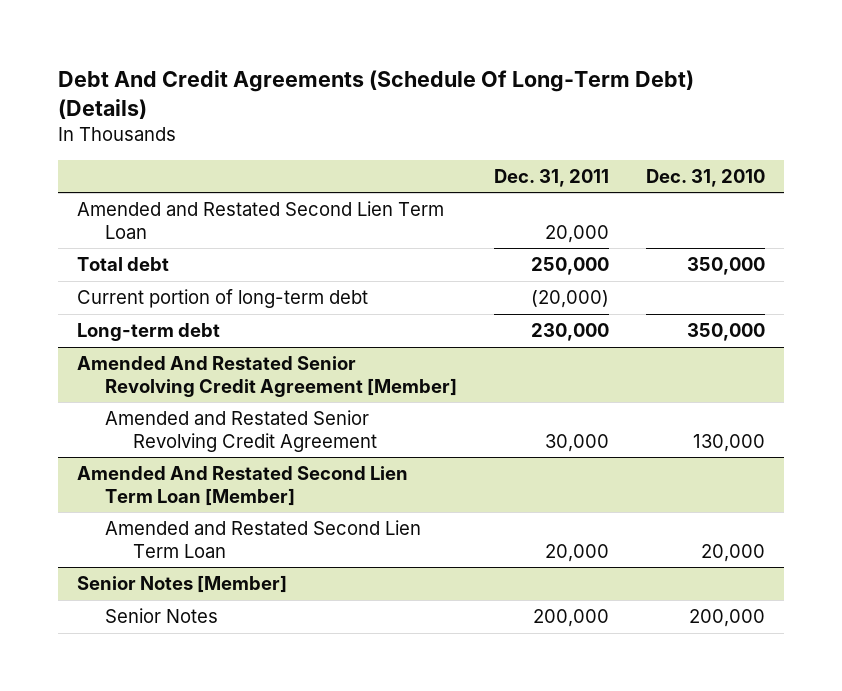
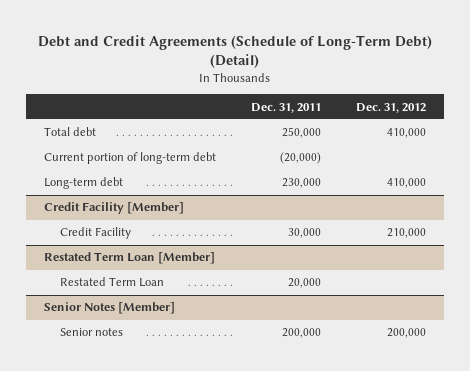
- Debt And Credit Agreements (Schedule Of Long-Term Debt) (Details)
+ Debt and Credit Agreements (Schedule of Long-Term Debt) (Detail)
- | Dec. 31, 2011 | Dec. 31, 2010
+ | Dec. 31, 2011 | Dec. 31, 2012
- Amended and Restated Second Lien Term Loan | 20,000 |
- Amended And Restated Senior Revolving Credit Agreement [Member]
- Amended and Restated Senior Revolving Credit Agreement | 30,000 | 130,000
- Amended And Restated Second Lien Term Loan [Member]
- Amended and Restated Second Lien Term Loan | 20,000 | 20,000
+ Credit Facility [Member]
+ Credit Facility | 30,000 | 210,000
+ Restated Term Loan [Member]
+ Restated Term Loan | 20,000 |
@ Senior Notes [Member]
- Senior Notes | 200,000 | 200,000
+ Senior notes | 200,000 | 200,000

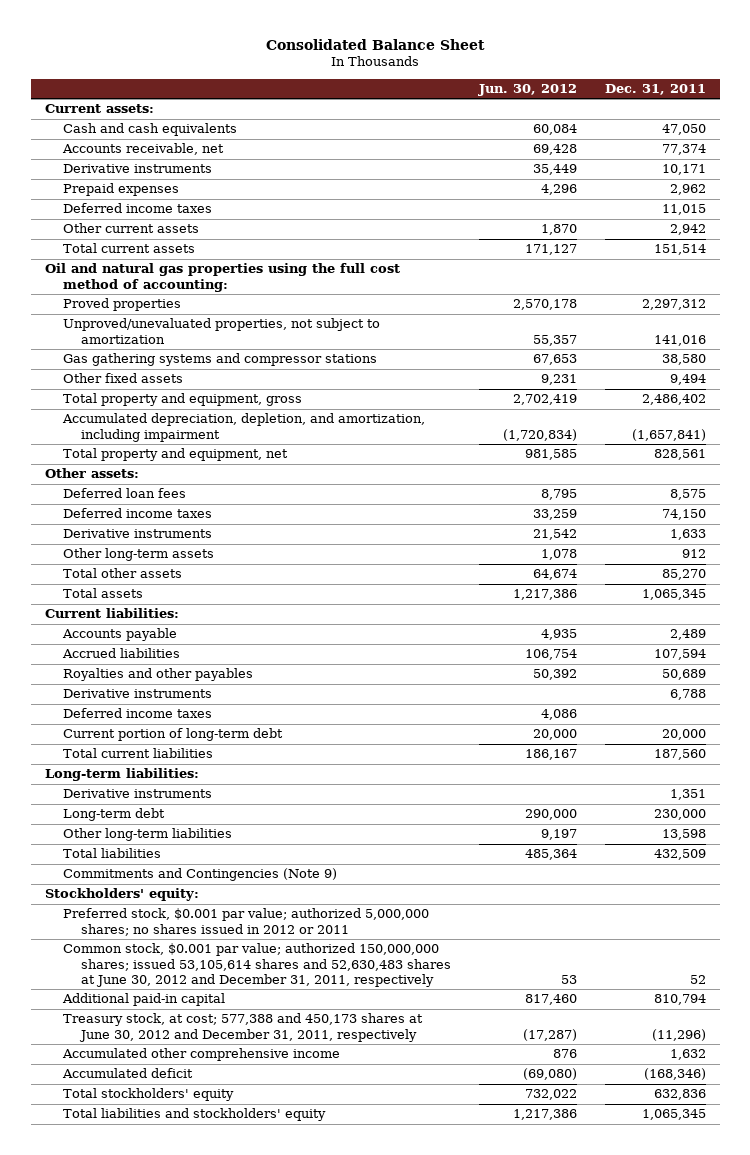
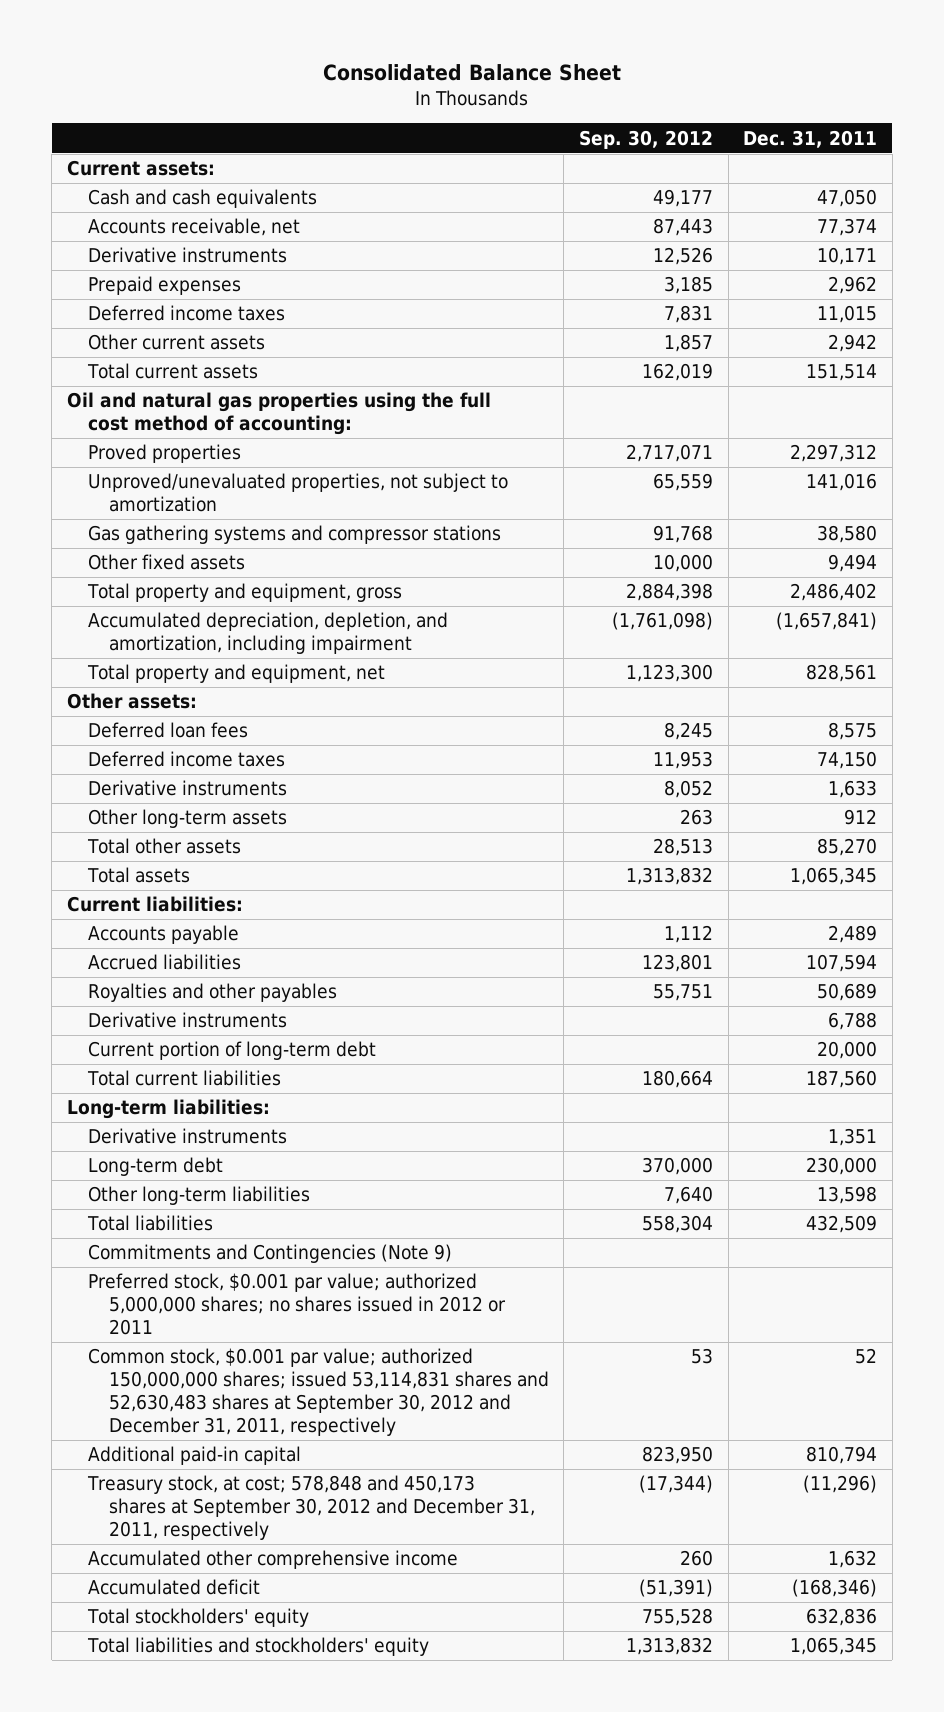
- | Jun. 30, 2012 | Dec. 31, 2011
+ | Sep. 30, 2012 | Dec. 31, 2011
- Deferred income taxes | 4,086 |
- Stockholders' equity:
- Common stock, $0.001 par value; authorized 150,000,000 shares; issued 53,105,614 shares and 52,630,483 shares at June 30, 2012 and December 31, 2011, respectively | 53 | 52
+ Common stock, $0.001 par value; authorized 150,000,000 shares; issued 53,114,831 shares and 52,630,483 shares at September 30, 2012 and December 31, 2011, respectively | 53 | 52
- Treasury stock, at cost; 577,388 and 450,173 shares at June 30, 2012 and December 31, 2011, respectively | (17,287) | (11,296)
+ Treasury stock, at cost; 578,848 and 450,173 shares at September 30, 2012 and December 31, 2011, respectively | (17,344) | (11,296)

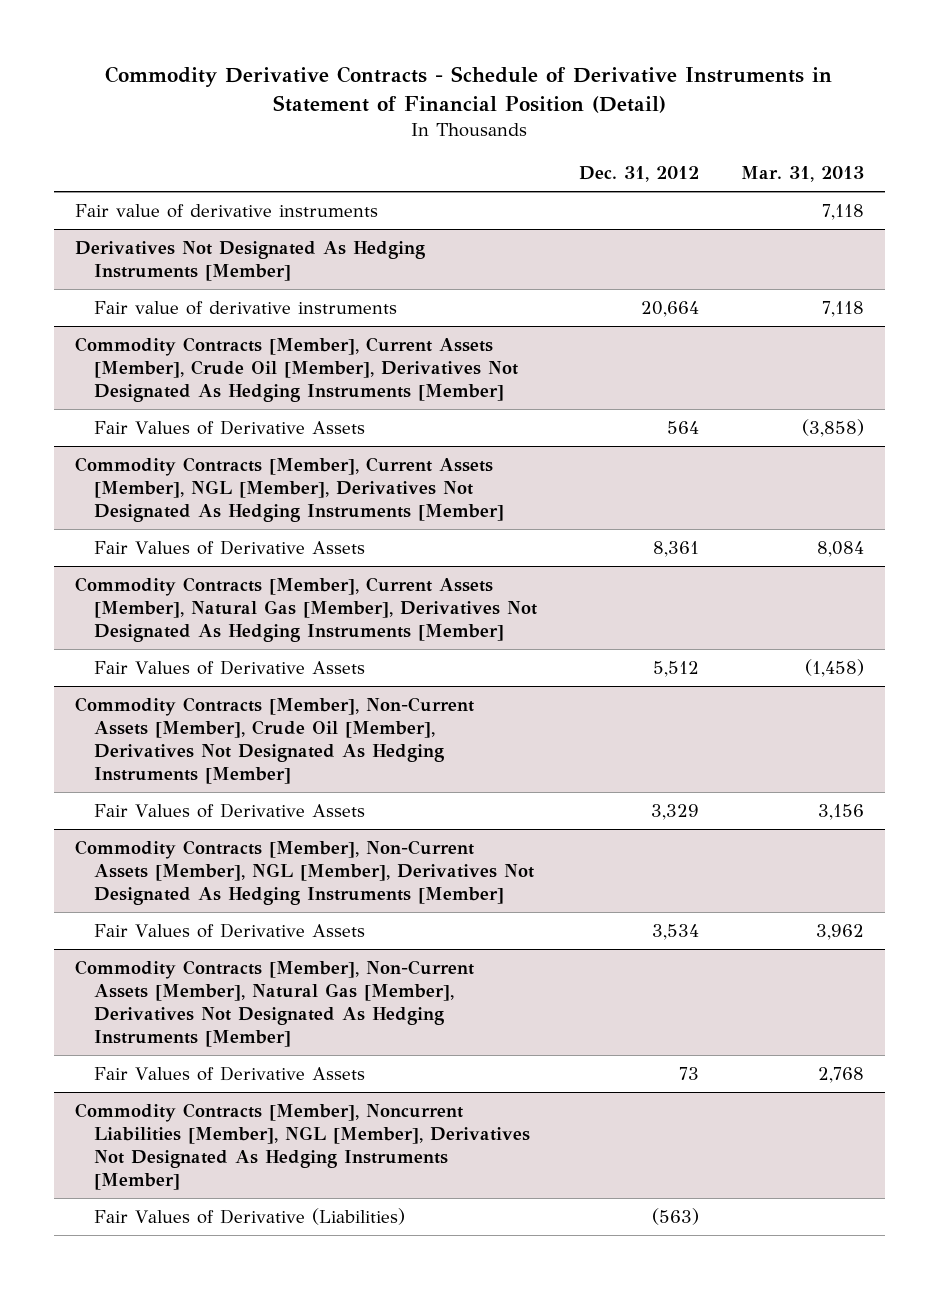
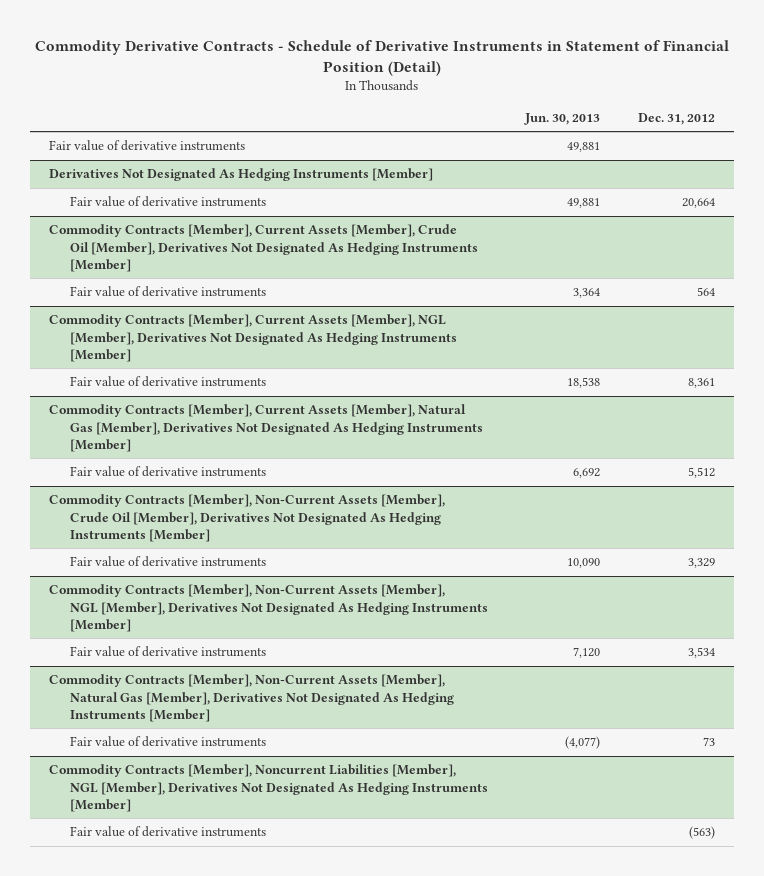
- | Dec. 31, 2012 | Mar. 31, 2013
+ | Jun. 30, 2013 | Dec. 31, 2012
@ Commodity Contracts [Member], Current Assets [Member], Crude Oil [Member], Derivatives Not Designated As Hedging Instruments [Member]
- Fair Values of Derivative Assets | 564 | (3,858)
+ Fair value of derivative instruments | 3,364 | 564
@ Commodity Contracts [Member], Current Assets [Member], NGL [Member], Derivatives Not Designated As Hedging Instruments [Member]
- Fair Values of Derivative Assets | 8,361 | 8,084
+ Fair value of derivative instruments | 18,538 | 8,361
@ Commodity Contracts [Member], Current Assets [Member], Natural Gas [Member], Derivatives Not Designated As Hedging Instruments [Member]
- Fair Values of Derivative Assets | 5,512 | (1,458)
+ Fair value of derivative instruments | 6,692 | 5,512
@ Commodity Contracts [Member], Non-Current Assets [Member], Crude Oil [Member], Derivatives Not Designated As Hedging Instruments [Member]
- Fair Values of Derivative Assets | 3,329 | 3,156
+ Fair value of derivative instruments | 10,090 | 3,329
@ Commodity Contracts [Member], Non-Current Assets [Member], NGL [Member], Derivatives Not Designated As Hedging Instruments [Member]
- Fair Values of Derivative Assets | 3,534 | 3,962
+ Fair value of derivative instruments | 7,120 | 3,534
@ Commodity Contracts [Member], Non-Current Assets [Member], Natural Gas [Member], Derivatives Not Designated As Hedging Instruments [Member]
- Fair Values of Derivative Assets | 73 | 2,768
+ Fair value of derivative instruments | (4,077) | 73
@ Commodity Contracts [Member], Noncurrent Liabilities [Member], NGL [Member], Derivatives Not Designated As Hedging Instruments [Member]
- Fair Values of Derivative (Liabilities) | (563) |
+ Fair value of derivative instruments | | (563)

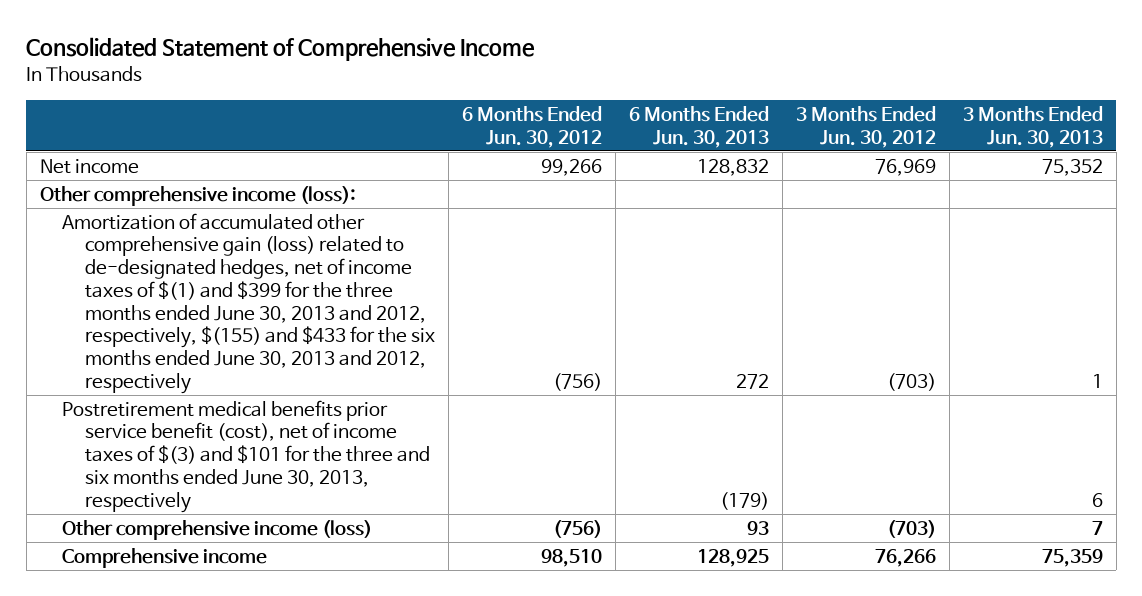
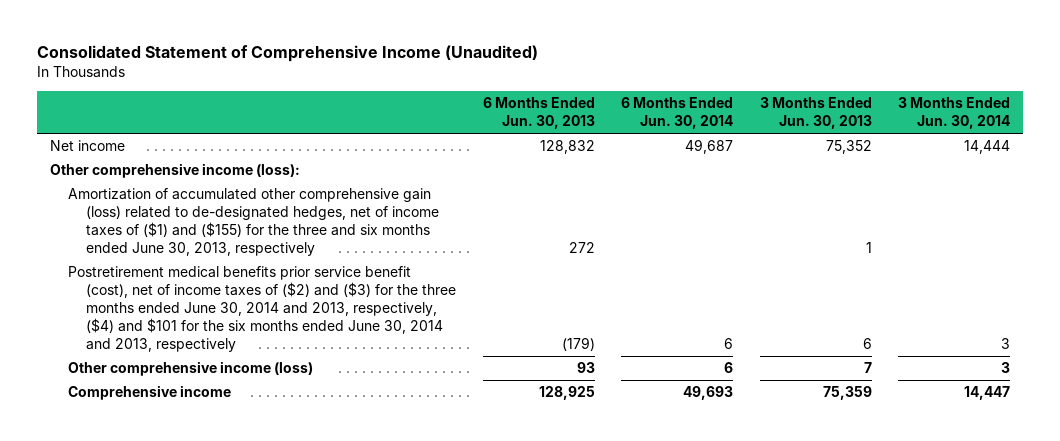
- Consolidated Statement of Comprehensive Income
+ Consolidated Statement of Comprehensive Income (Unaudited)
- | 6 Months Ended Jun. 30, 2012 | 6 Months Ended Jun. 30, 2013 | 3 Months Ended Jun. 30, 2012 | 3 Months Ended Jun. 30, 2013
+ | 6 Months Ended Jun. 30, 2013 | 6 Months Ended Jun. 30, 2014 | 3 Months Ended Jun. 30, 2013 | 3 Months Ended Jun. 30, 2014
- Amortization of accumulated other comprehensive gain (loss) related to de-designated hedges, net of income taxes of $(1) and $399 for the three months ended June 30, 2013 and 2012, respectively, $(155) and $433 for the six months ended June 30, 2013 and 2012, respectively | (756) | 272 | (703) | 1
- Postretirement medical benefits prior service benefit (cost), net of income taxes of $(3) and $101 for the three and six months ended June 30, 2013, respectively | | (179) | | 6
+ Amortization of accumulated other comprehensive gain (loss) related to de-designated hedges, net of income taxes of ($1) and ($155) for the three and six months ended June 30, 2013, respectively | 272 | | 1 |
+ Postretirement medical benefits prior service benefit (cost), net of income taxes of ($2) and ($3) for the three months ended June 30, 2014 and 2013, respectively, ($4) and $101 for the six months ended June 30, 2014 and 2013, respectively | (179) | 6 | 6 | 3

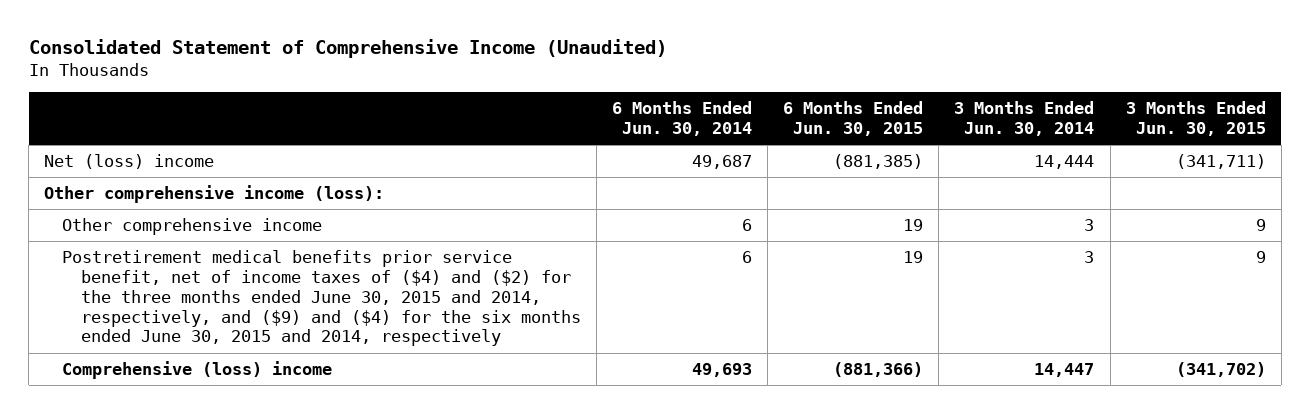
- | 6 Months Ended Jun. 30, 2013 | 6 Months Ended Jun. 30, 2014 | 3 Months Ended Jun. 30, 2013 | 3 Months Ended Jun. 30, 2014
+ | 6 Months Ended Jun. 30, 2014 | 6 Months Ended Jun. 30, 2015 | 3 Months Ended Jun. 30, 2014 | 3 Months Ended Jun. 30, 2015
- Net income | 128,832 | 49,687 | 75,352 | 14,444
+ Net (loss) income | 49,687 | (881,385) | 14,444 | (341,711)
- Amortization of accumulated other comprehensive gain (loss) related to de-designated hedges, net of income taxes of ($1) and ($155) for the three and six months ended June 30, 2013, respectively | 272 | | 1 |
- Postretirement medical benefits prior service benefit (cost), net of income taxes of ($2) and ($3) for the three months ended June 30, 2014 and 2013, respectively, ($4) and $101 for the six months ended June 30, 2014 and 2013, respectively | (179) | 6 | 6 | 3
- Other comprehensive income (loss) | 93 | 6 | 7 | 3
- Comprehensive income | 128,925 | 49,693 | 75,359 | 14,447
+ Other comprehensive income | 6 | 19 | 3 | 9
+ Postretirement medical benefits prior service benefit, net of income taxes of ($4) and ($2) for the three months ended June 30, 2015 and 2014, respectively, and ($9) and ($4) for the six months ended June 30, 2015 and 2014, respectively | 6 | 19 | 3 | 9
+ Comprehensive (loss) income | 49,693 | (881,366) | 14,447 | (341,702)

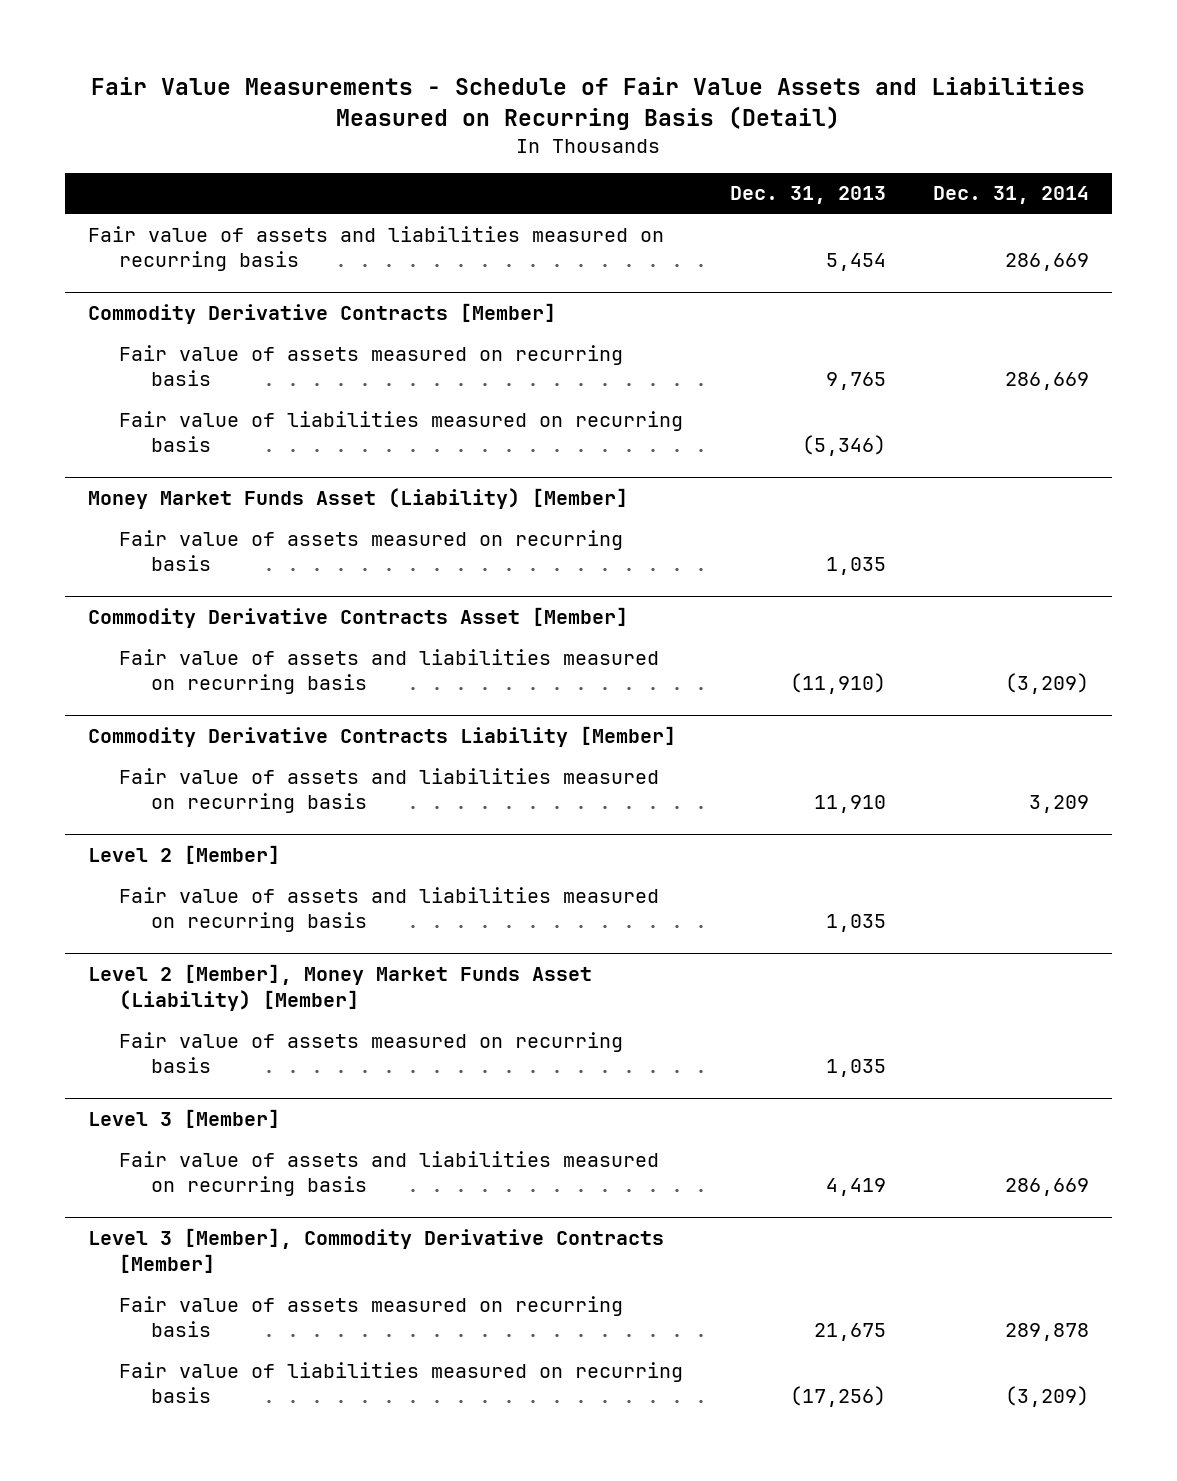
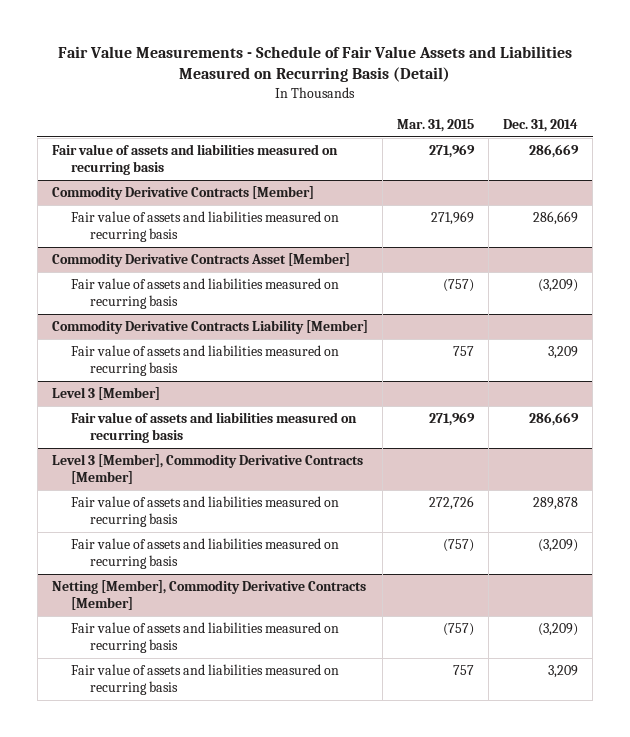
- | Dec. 31, 2013 | Dec. 31, 2014
+ | Mar. 31, 2015 | Dec. 31, 2014
@ Commodity Derivative Contracts [Member]
- Fair value of assets measured on recurring basis | 9,765 | 286,669
- Fair value of liabilities measured on recurring basis | (5,346) |
- Money Market Funds Asset (Liability) [Member]
- Fair value of assets measured on recurring basis | 1,035 |
@ Commodity Derivative Contracts [Member]
+ Fair value of assets and liabilities measured on recurring basis | 271,969 | 286,669
- Level 2 [Member]
- Fair value of assets and liabilities measured on recurring basis | 1,035 |
- Level 2 [Member], Money Market Funds Asset (Liability) [Member]
- Fair value of assets measured on recurring basis | 1,035 |
@ Level 3 [Member], Commodity Derivative Contracts [Member]
- Fair value of assets measured on recurring basis | 21,675 | 289,878
- Fair value of liabilities measured on recurring basis | (17,256) | (3,209)
+ Fair value of assets and liabilities measured on recurring basis | 272,726 | 289,878
+ Fair value of assets and liabilities measured on recurring basis | (757) | (3,209)
+ Netting [Member], Commodity Derivative Contracts [Member]
+ Fair value of assets and liabilities measured on recurring basis | (757) | (3,209)
+ Fair value of assets and liabilities measured on recurring basis | 757 | 3,209

